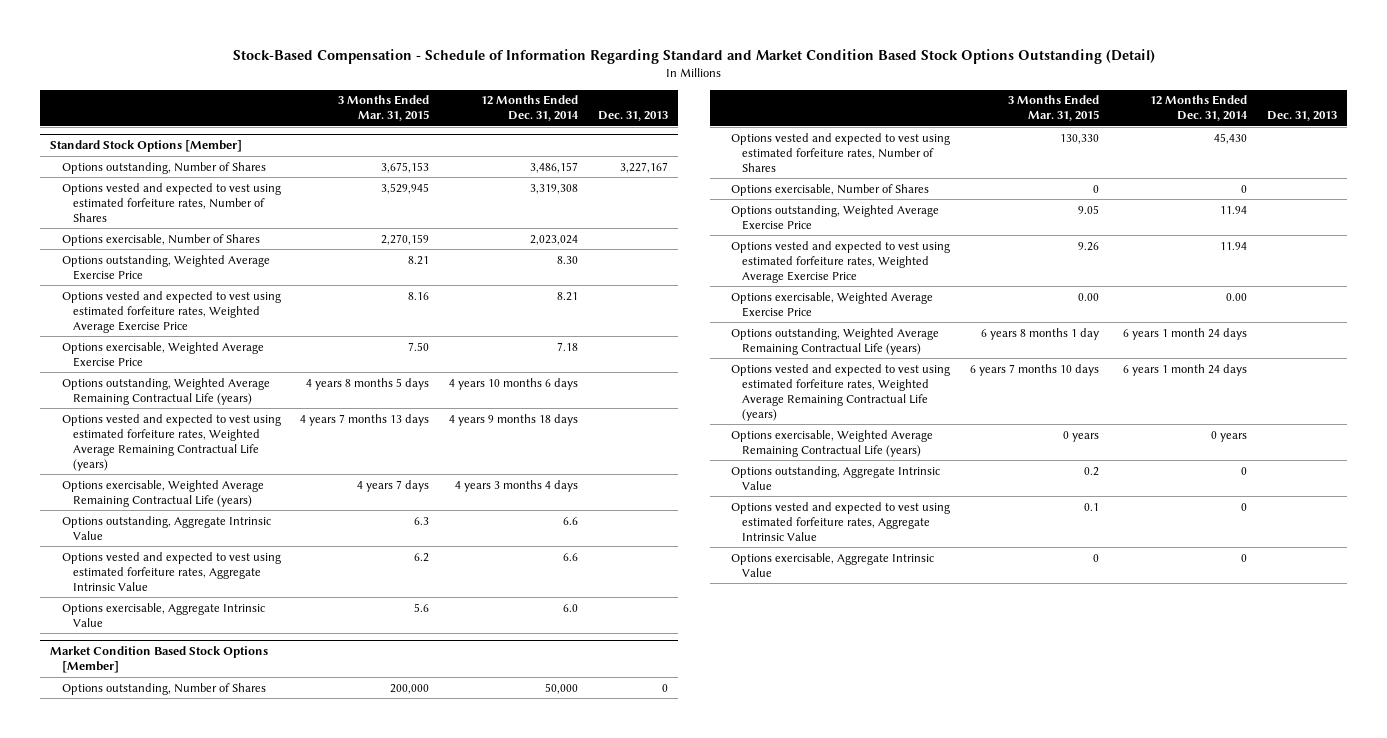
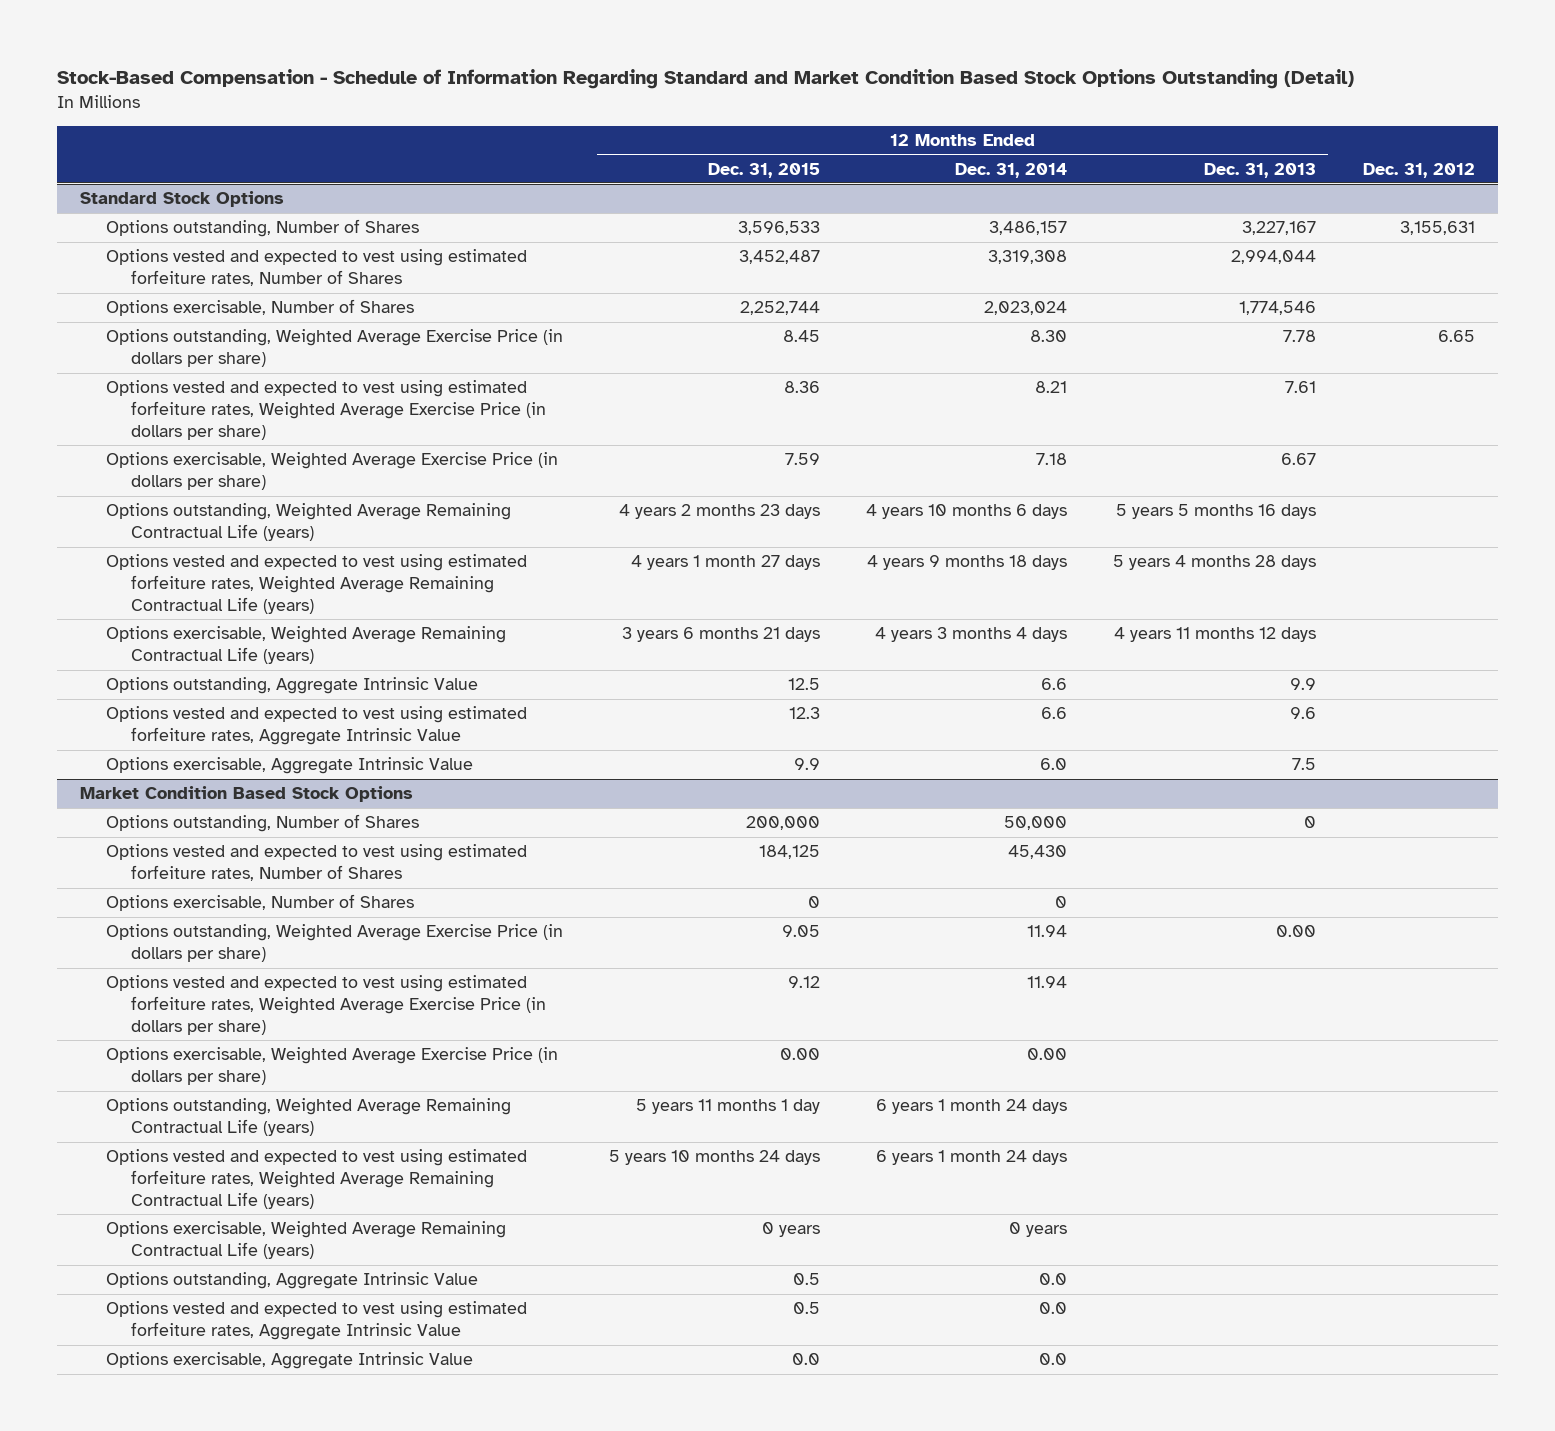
- | 3 Months Ended Mar. 31, 2015 | 12 Months Ended Dec. 31, 2014 | Dec. 31, 2013
+ | 12 Months Ended Dec. 31, 2015 | 12 Months Ended Dec. 31, 2014 | 12 Months Ended Dec. 31, 2013 | Dec. 31, 2012
- Standard Stock Options [Member]
+ Standard Stock Options
- Options outstanding, Weighted Average Exercise Price | 8.21 | 8.30 |
- Options vested and expected to vest using estimated forfeiture rates, Weighted Average Exercise Price | 8.16 | 8.21 |
- Options exercisable, Weighted Average Exercise Price | 7.50 | 7.18 |
+ Options outstanding, Weighted Average Exercise Price (in dollars per share) | 8.45 | 8.30 | 7.78 | 6.65
+ Options vested and expected to vest using estimated forfeiture rates, Weighted Average Exercise Price (in dollars per share) | 8.36 | 8.21 | 7.61 |
+ Options exercisable, Weighted Average Exercise Price (in dollars per share) | 7.59 | 7.18 | 6.67 |
- Market Condition Based Stock Options [Member]
+ Market Condition Based Stock Options
- Options outstanding, Weighted Average Exercise Price | 9.05 | 11.94 |
- Options vested and expected to vest using estimated forfeiture rates, Weighted Average Exercise Price | 9.26 | 11.94 |
- Options exercisable, Weighted Average Exercise Price | 0.00 | 0.00 |
+ Options outstanding, Weighted Average Exercise Price (in dollars per share) | 9.05 | 11.94 | 0.00 |
+ Options vested and expected to vest using estimated forfeiture rates, Weighted Average Exercise Price (in dollars per share) | 9.12 | 11.94 | |
+ Options exercisable, Weighted Average Exercise Price (in dollars per share) | 0.00 | 0.00 | |
- Options outstanding, Aggregate Intrinsic Value | 0.2 | 0 |
- Options vested and expected to vest using estimated forfeiture rates, Aggregate Intrinsic Value | 0.1 | 0 |
- Options exercisable, Aggregate Intrinsic Value | 0 | 0 |
+ Options outstanding, Aggregate Intrinsic Value | 0.5 | 0.0 | |
+ Options vested and expected to vest using estimated forfeiture rates, Aggregate Intrinsic Value | 0.5 | 0.0 | |
+ Options exercisable, Aggregate Intrinsic Value | 0.0 | 0.0 | |

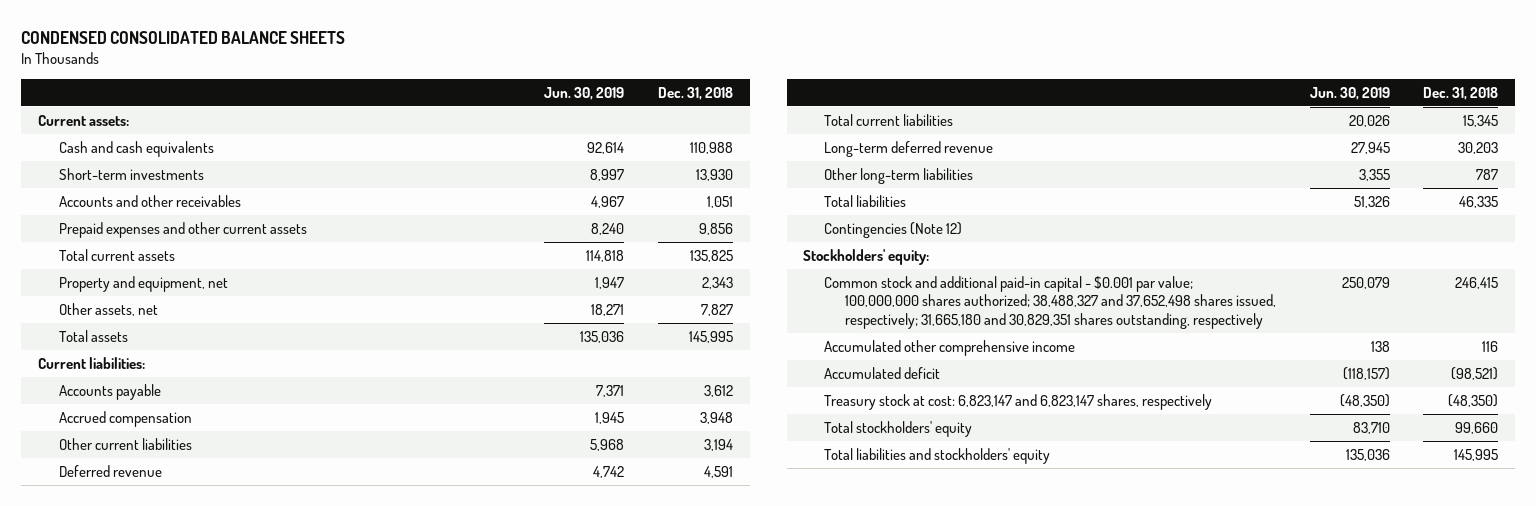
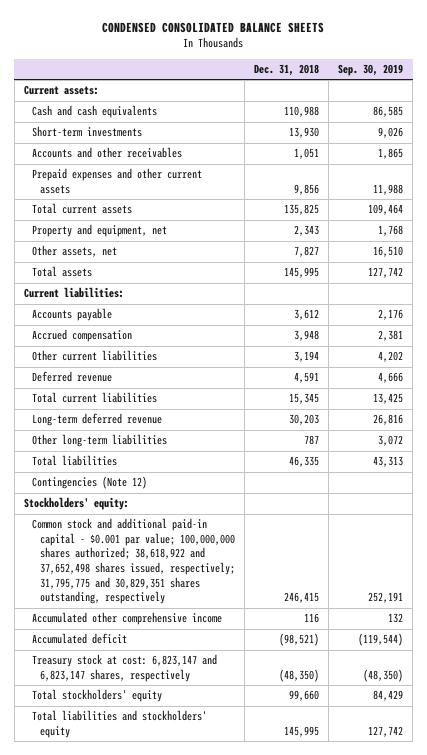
- | Jun. 30, 2019 | Dec. 31, 2018
+ | Dec. 31, 2018 | Sep. 30, 2019
- Common stock and additional paid-in capital - $0.001 par value; 100,000,000 shares authorized; 38,488,327 and 37,652,498 shares issued, respectively; 31,665,180 and 30,829,351 shares outstanding, respectively | 250,079 | 246,415
+ Common stock and additional paid-in capital - $0.001 par value; 100,000,000 shares authorized; 38,618,922 and 37,652,498 shares issued, respectively; 31,795,775 and 30,829,351 shares outstanding, respectively | 246,415 | 252,191

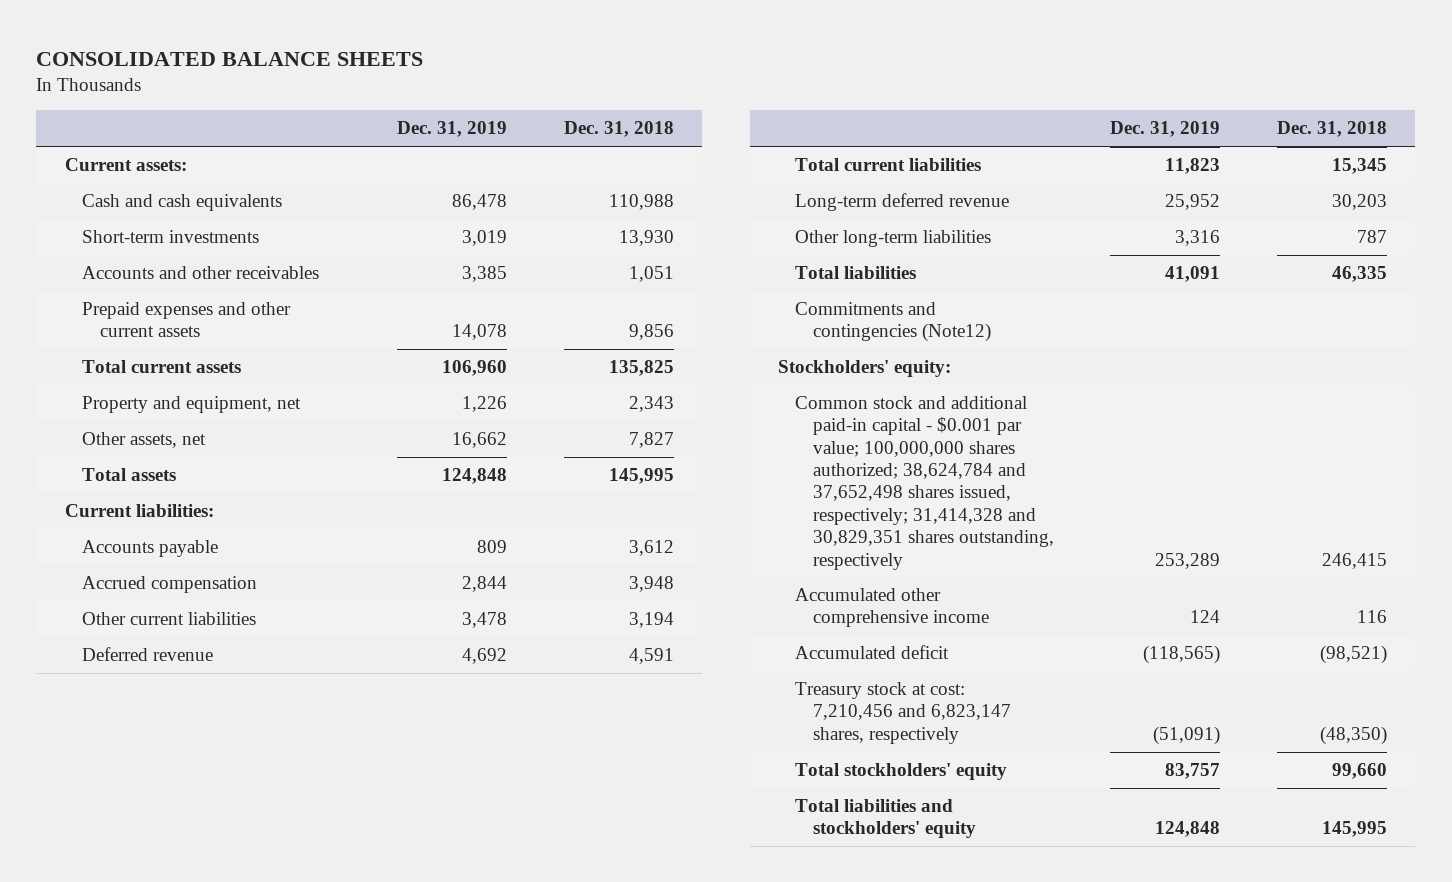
- CONDENSED CONSOLIDATED BALANCE SHEETS
+ CONSOLIDATED BALANCE SHEETS
- | Dec. 31, 2018 | Sep. 30, 2019
+ | Dec. 31, 2019 | Dec. 31, 2018
- Contingencies (Note 12)
+ Commitments and contingencies (Note12)
- Common stock and additional paid-in capital - $0.001 par value; 100,000,000 shares authorized; 38,618,922 and 37,652,498 shares issued, respectively; 31,795,775 and 30,829,351 shares outstanding, respectively | 246,415 | 252,191
+ Common stock and additional paid-in capital - $0.001 par value; 100,000,000 shares authorized; 38,624,784 and 37,652,498 shares issued, respectively; 31,414,328 and 30,829,351 shares outstanding, respectively | 253,289 | 246,415
- Treasury stock at cost: 6,823,147 and 6,823,147 shares, respectively | (48,350) | (48,350)
+ Treasury stock at cost: 7,210,456 and 6,823,147 shares, respectively | (51,091) | (48,350)

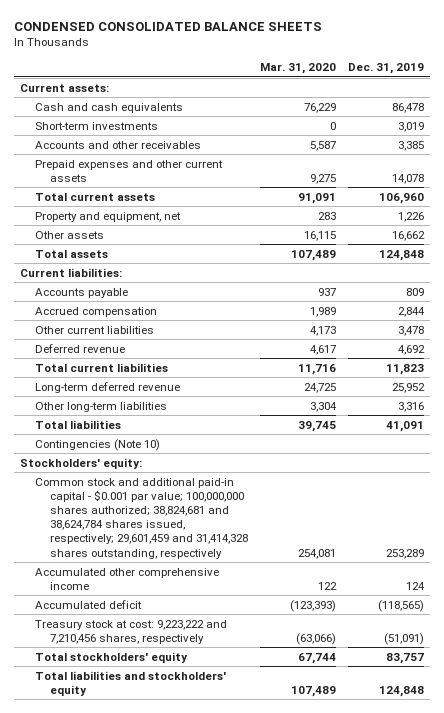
- CONSOLIDATED BALANCE SHEETS
+ CONDENSED CONSOLIDATED BALANCE SHEETS
- | Dec. 31, 2019 | Dec. 31, 2018
+ | Mar. 31, 2020 | Dec. 31, 2019
- Other assets, net | 16,662 | 7,827
+ Other assets | 16,115 | 16,662
- Commitments and contingencies (Note12)
+ Contingencies (Note 10)
- Common stock and additional paid-in capital - $0.001 par value; 100,000,000 shares authorized; 38,624,784 and 37,652,498 shares issued, respectively; 31,414,328 and 30,829,351 shares outstanding, respectively | 253,289 | 246,415
+ Common stock and additional paid-in capital - $0.001 par value; 100,000,000 shares authorized; 38,824,681 and 38,624,784 shares issued, respectively; 29,601,459 and 31,414,328 shares outstanding, respectively | 254,081 | 253,289
- Treasury stock at cost: 7,210,456 and 6,823,147 shares, respectively | (51,091) | (48,350)
+ Treasury stock at cost: 9,223,222 and 7,210,456 shares, respectively | (63,066) | (51,091)

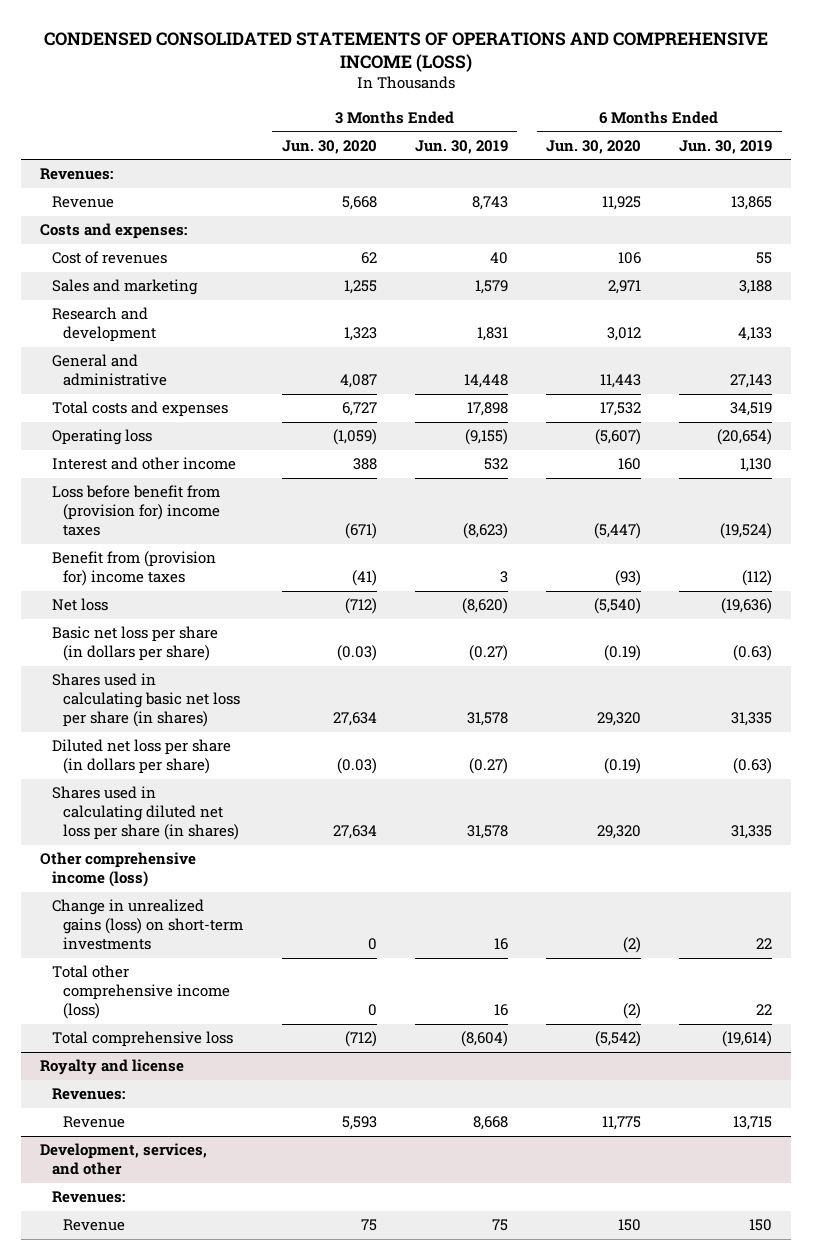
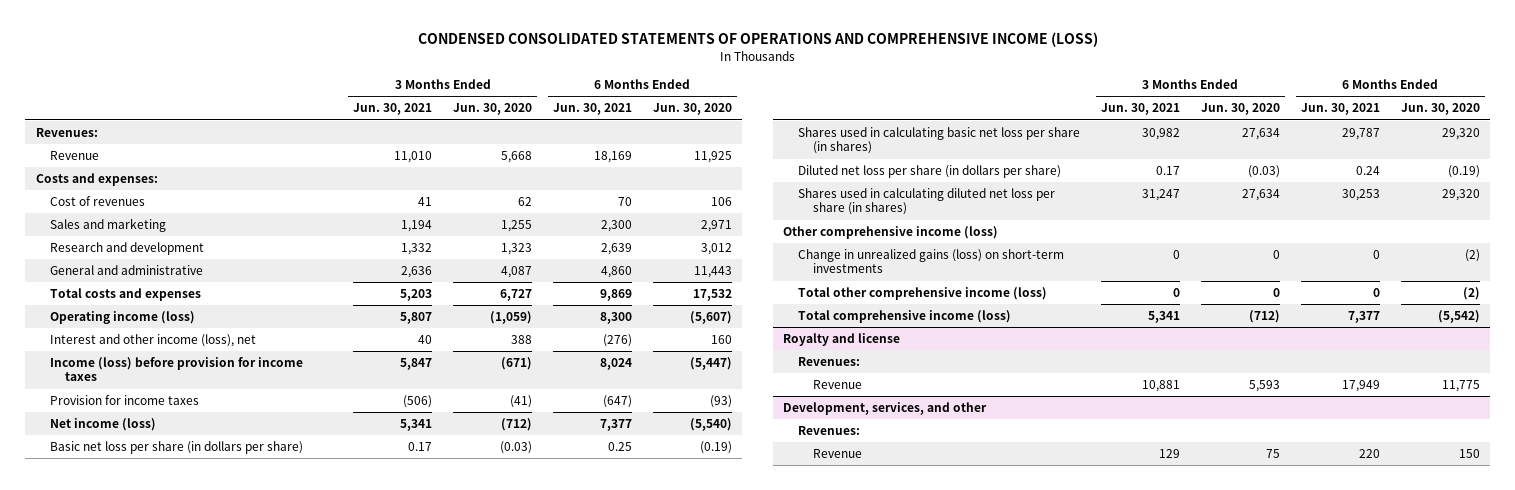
- | 3 Months Ended Jun. 30, 2020 | 3 Months Ended Jun. 30, 2019 | 6 Months Ended Jun. 30, 2020 | 6 Months Ended Jun. 30, 2019
+ | 3 Months Ended Jun. 30, 2021 | 3 Months Ended Jun. 30, 2020 | 6 Months Ended Jun. 30, 2021 | 6 Months Ended Jun. 30, 2020
- Operating loss | (1,059) | (9,155) | (5,607) | (20,654)
- Interest and other income | 388 | 532 | 160 | 1,130
- Loss before benefit from (provision for) income taxes | (671) | (8,623) | (5,447) | (19,524)
- Benefit from (provision for) income taxes | (41) | 3 | (93) | (112)
- Net loss | (712) | (8,620) | (5,540) | (19,636)
+ Operating income (loss) | 5,807 | (1,059) | 8,300 | (5,607)
+ Interest and other income (loss), net | 40 | 388 | (276) | 160
+ Income (loss) before provision for income taxes | 5,847 | (671) | 8,024 | (5,447)
+ Provision for income taxes | (506) | (41) | (647) | (93)
+ Net income (loss) | 5,341 | (712) | 7,377 | (5,540)
- Total comprehensive loss | (712) | (8,604) | (5,542) | (19,614)
+ Total comprehensive income (loss) | 5,341 | (712) | 7,377 | (5,542)

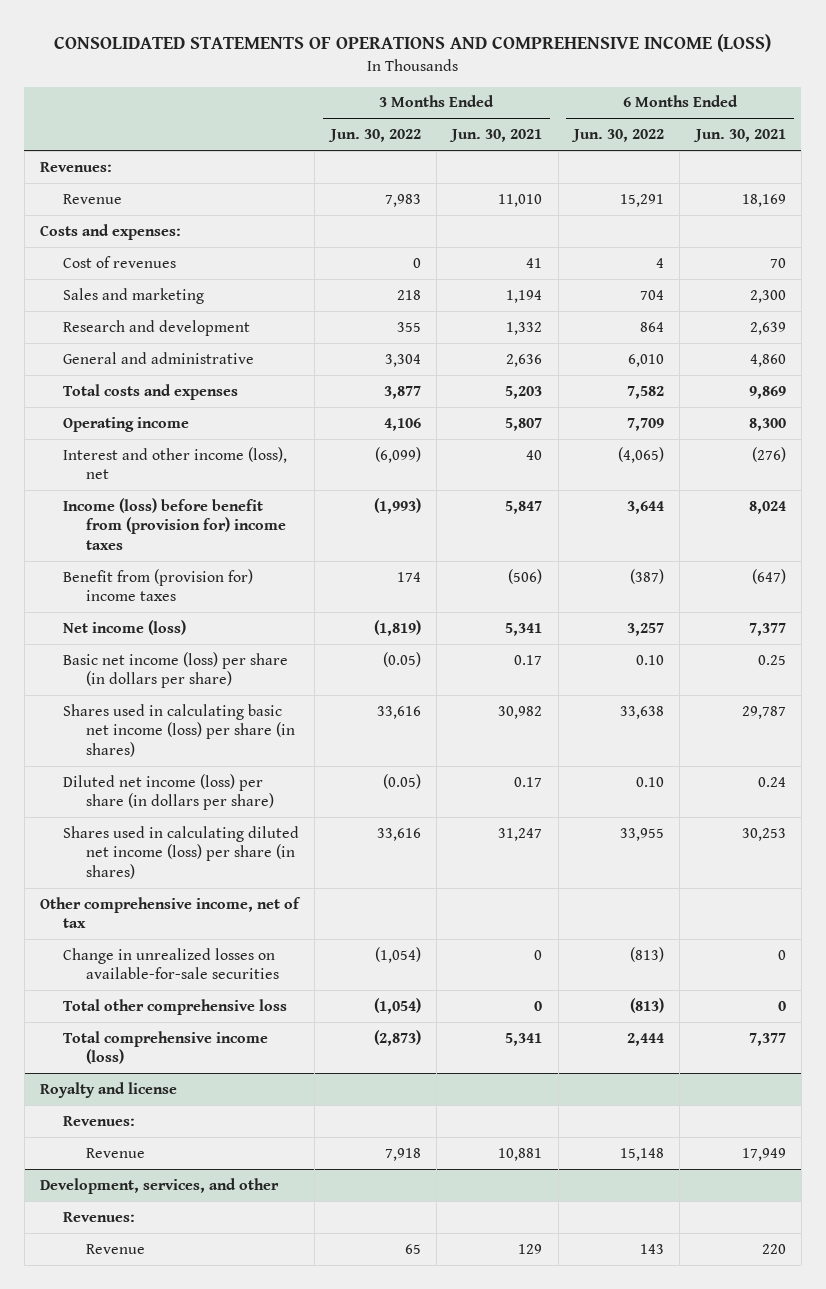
- CONDENSED CONSOLIDATED STATEMENTS OF OPERATIONS AND COMPREHENSIVE INCOME (LOSS)
+ CONSOLIDATED STATEMENTS OF OPERATIONS AND COMPREHENSIVE INCOME (LOSS)
- | 3 Months Ended Jun. 30, 2021 | 3 Months Ended Jun. 30, 2020 | 6 Months Ended Jun. 30, 2021 | 6 Months Ended Jun. 30, 2020
+ | 3 Months Ended Jun. 30, 2022 | 3 Months Ended Jun. 30, 2021 | 6 Months Ended Jun. 30, 2022 | 6 Months Ended Jun. 30, 2021
- Operating income (loss) | 5,807 | (1,059) | 8,300 | (5,607)
+ Operating income | 4,106 | 5,807 | 7,709 | 8,300
- Income (loss) before provision for income taxes | 5,847 | (671) | 8,024 | (5,447)
- Provision for income taxes | (506) | (41) | (647) | (93)
+ Income (loss) before benefit from (provision for) income taxes | (1,993) | 5,847 | 3,644 | 8,024
+ Benefit from (provision for) income taxes | 174 | (506) | (387) | (647)
- Basic net loss per share (in dollars per share) | 0.17 | (0.03) | 0.25 | (0.19)
- Shares used in calculating basic net loss per share (in shares) | 30,982 | 27,634 | 29,787 | 29,320
- Diluted net loss per share (in dollars per share) | 0.17 | (0.03) | 0.24 | (0.19)
- Shares used in calculating diluted net loss per share (in shares) | 31,247 | 27,634 | 30,253 | 29,320
- Other comprehensive income (loss)
- Change in unrealized gains (loss) on short-term investments | 0 | 0 | 0 | (2)
- Total other comprehensive income (loss) | 0 | 0 | 0 | (2)
+ Basic net income (loss) per share (in dollars per share) | (0.05) | 0.17 | 0.10 | 0.25
+ Shares used in calculating basic net income (loss) per share (in shares) | 33,616 | 30,982 | 33,638 | 29,787
+ Diluted net income (loss) per share (in dollars per share) | (0.05) | 0.17 | 0.10 | 0.24
+ Shares used in calculating diluted net income (loss) per share (in shares) | 33,616 | 31,247 | 33,955 | 30,253
+ Other comprehensive income, net of tax
+ Change in unrealized losses on available-for-sale securities | (1,054) | 0 | (813) | 0
+ Total other comprehensive loss | (1,054) | 0 | (813) | 0

